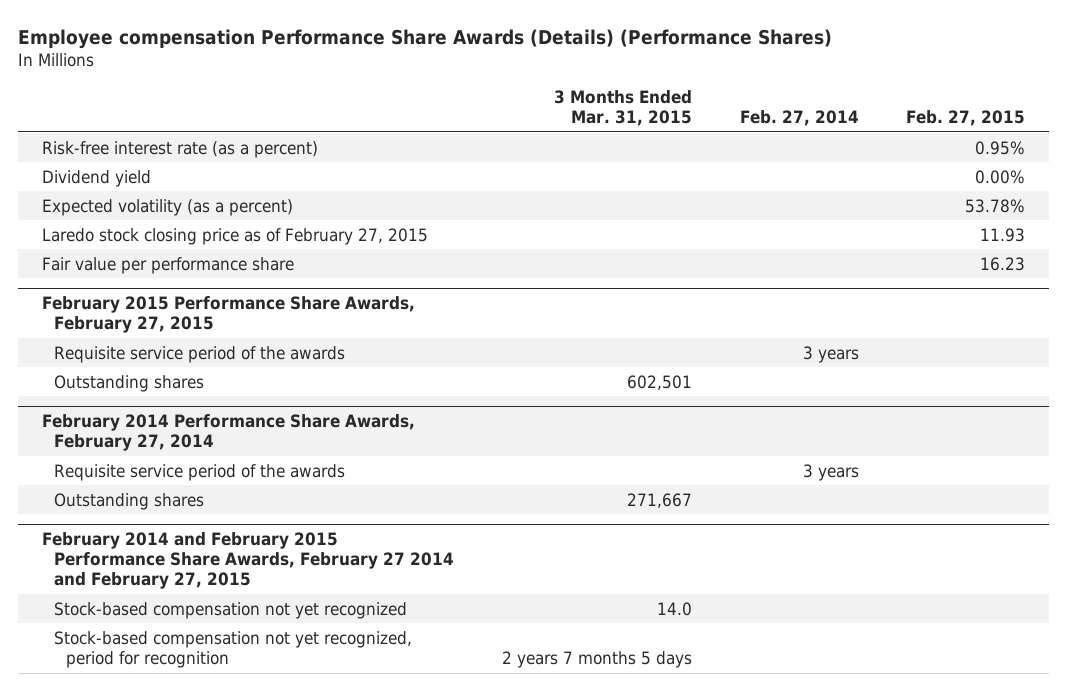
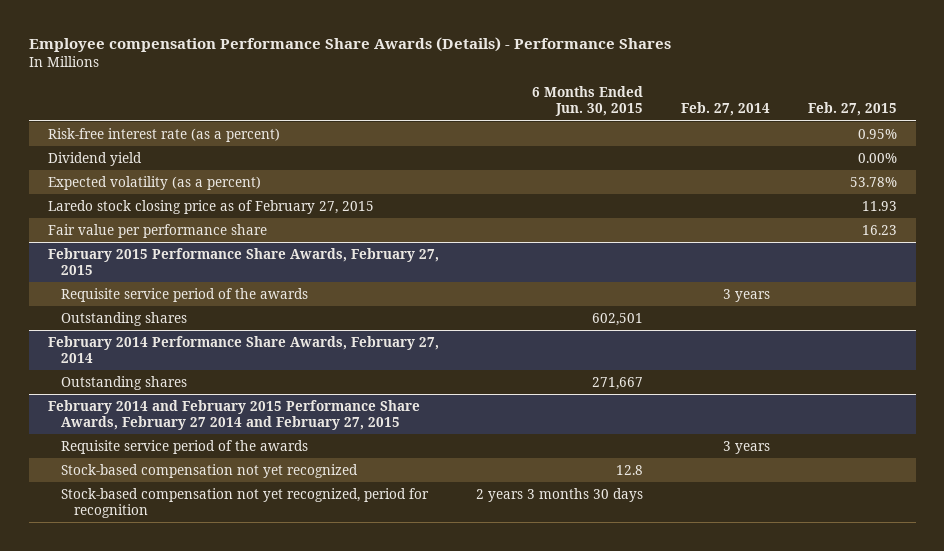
- Employee compensation Performance Share Awards (Details) (Performance Shares)
+ Employee compensation Performance Share Awards (Details) - Performance Shares
- | 3 Months Ended Mar. 31, 2015 | Feb. 27, 2014 | Feb. 27, 2015
+ | 6 Months Ended Jun. 30, 2015 | Feb. 27, 2014 | Feb. 27, 2015
@ February 2014 Performance Share Awards, February 27, 2014
- Requisite service period of the awards | | 3 years |
@ February 2014 and February 2015 Performance Share Awards, February 27 2014 and February 27, 2015
+ Requisite service period of the awards | | 3 years |

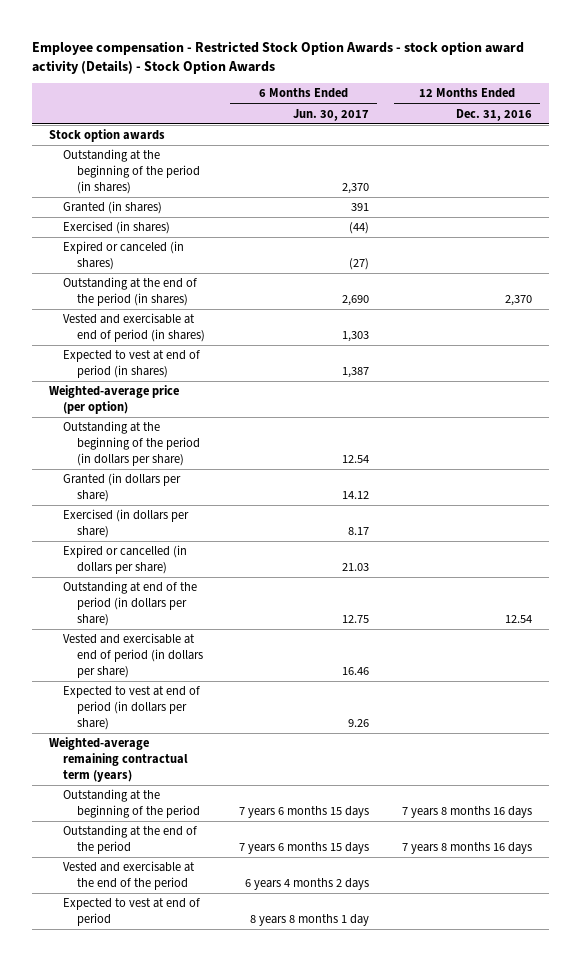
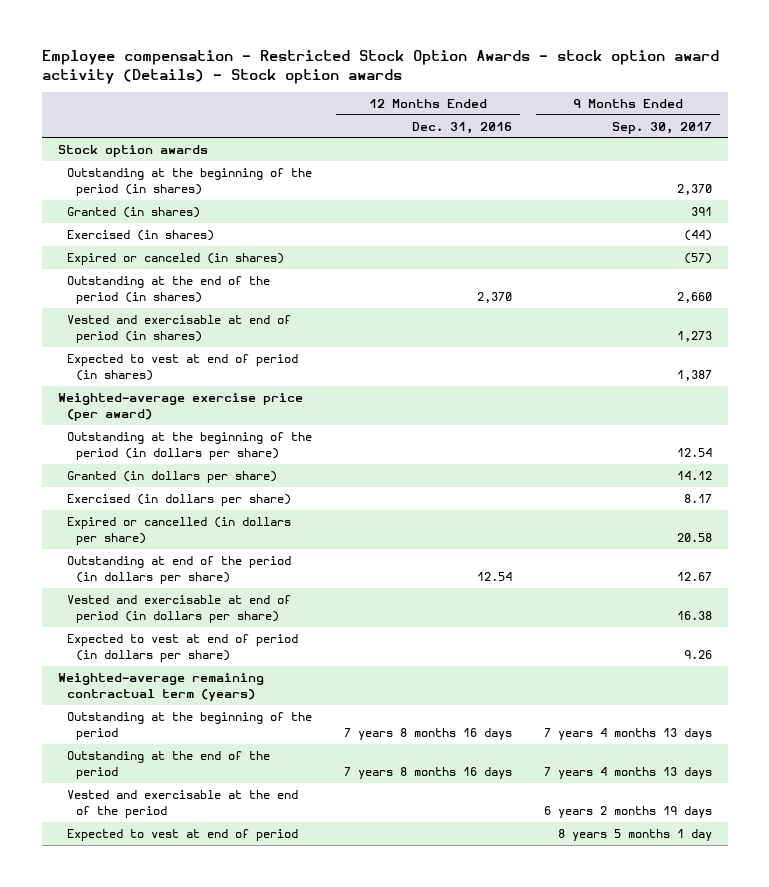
- Employee compensation - Restricted Stock Option Awards - stock option award activity (Details) - Stock Option Awards
+ Employee compensation - Restricted Stock Option Awards - stock option award activity (Details) - Stock option awards
- | 6 Months Ended Jun. 30, 2017 | 12 Months Ended Dec. 31, 2016
+ | 12 Months Ended Dec. 31, 2016 | 9 Months Ended Sep. 30, 2017
- Weighted-average price (per option)
+ Weighted-average exercise price (per award)

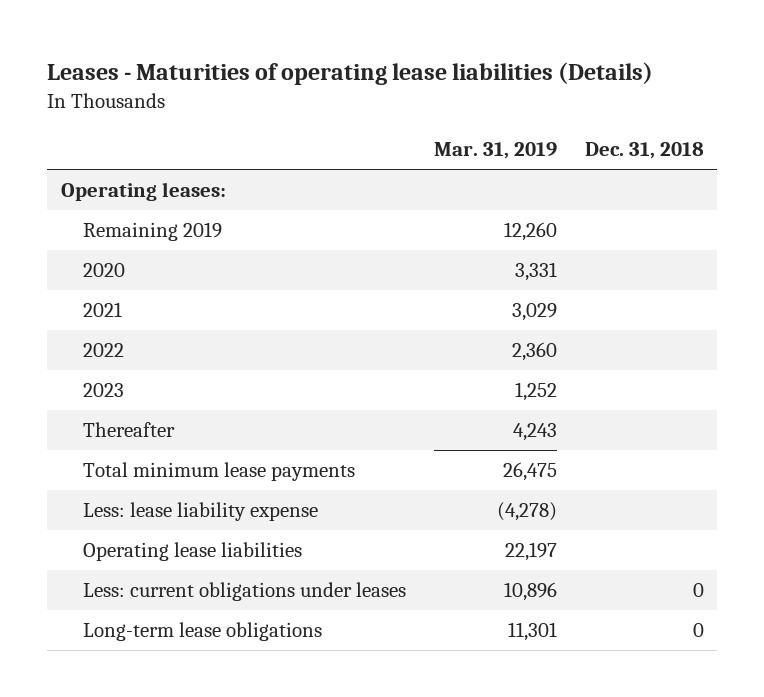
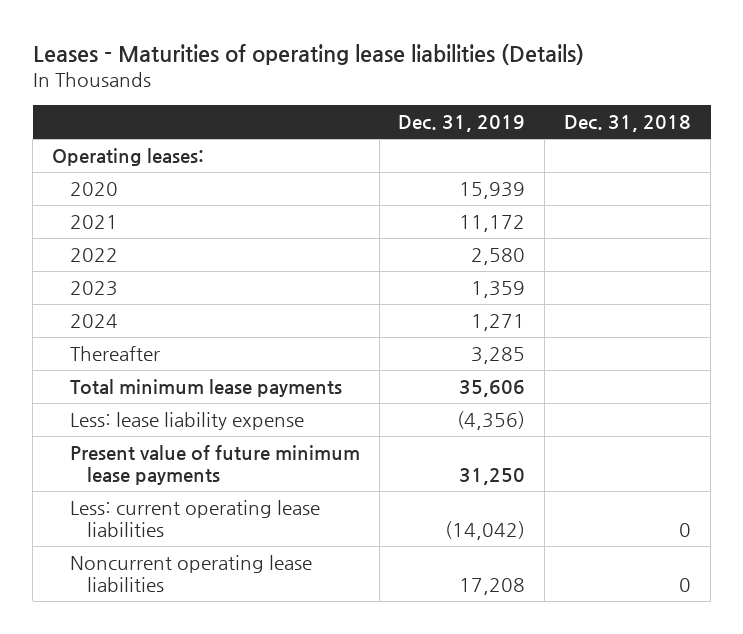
- | Mar. 31, 2019 | Dec. 31, 2018
+ | Dec. 31, 2019 | Dec. 31, 2018
- Remaining 2019 | 12,260 |
+ 2024 | 1,271 |
- Operating lease liabilities | 22,197 |
- Less: current obligations under leases | 10,896 | 0
- Long-term lease obligations | 11,301 | 0
+ Present value of future minimum lease payments | 31,250 |
+ Less: current operating lease liabilities | (14,042) | 0
+ Noncurrent operating lease liabilities | 17,208 | 0

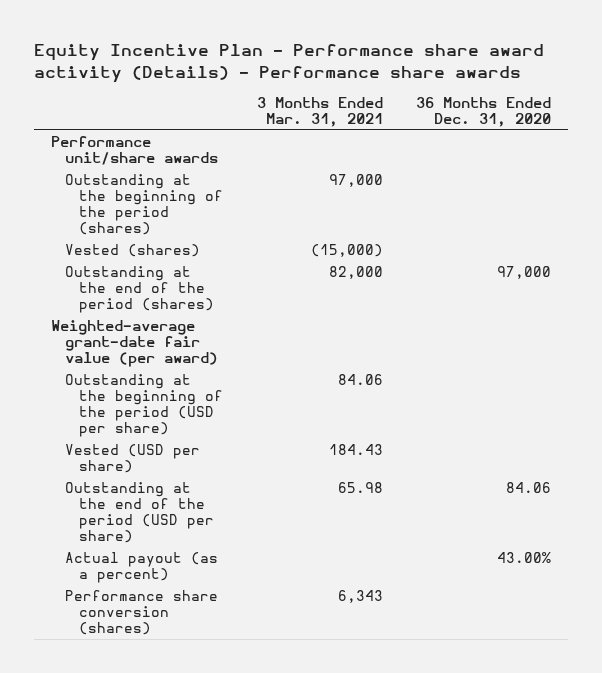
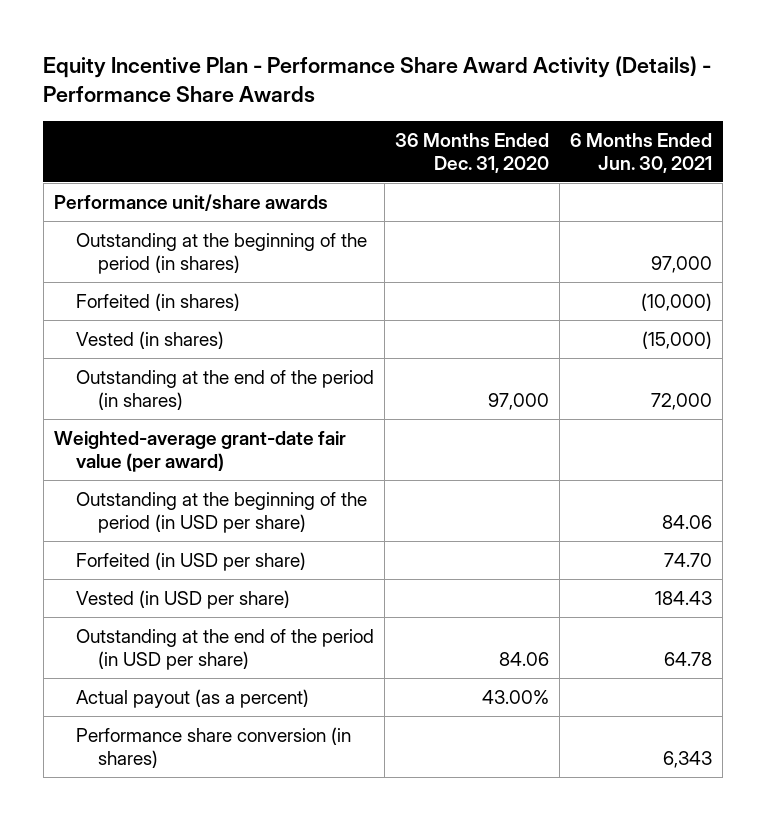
- Equity Incentive Plan - Performance share award activity (Details) - Performance share awards
+ Equity Incentive Plan - Performance Share Award Activity (Details) - Performance Share Awards
- | 3 Months Ended Mar. 31, 2021 | 36 Months Ended Dec. 31, 2020
+ | 36 Months Ended Dec. 31, 2020 | 6 Months Ended Jun. 30, 2021
- Outstanding at the beginning of the period (shares) | 97,000 |
- Vested (shares) | (15,000) |
- Outstanding at the end of the period (shares) | 82,000 | 97,000
+ Outstanding at the beginning of the period (in shares) | | 97,000
+ Forfeited (in shares) | | (10,000)
+ Vested (in shares) | | (15,000)
+ Outstanding at the end of the period (in shares) | 97,000 | 72,000
- Outstanding at the beginning of the period (USD per share) | 84.06 |
- Vested (USD per share) | 184.43 |
- Outstanding at the end of the period (USD per share) | 65.98 | 84.06
+ Outstanding at the beginning of the period (in USD per share) | | 84.06
+ Forfeited (in USD per share) | | 74.70
+ Vested (in USD per share) | | 184.43
+ Outstanding at the end of the period (in USD per share) | 84.06 | 64.78
- Performance share conversion (shares) | 6,343 |
+ Performance share conversion (in shares) | | 6,343

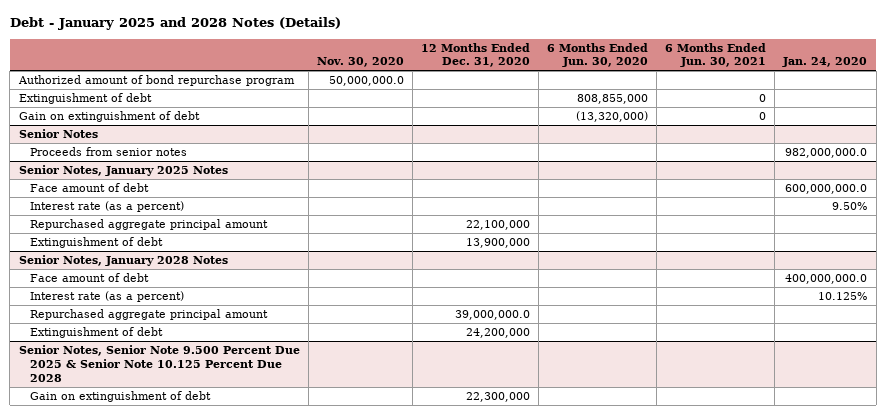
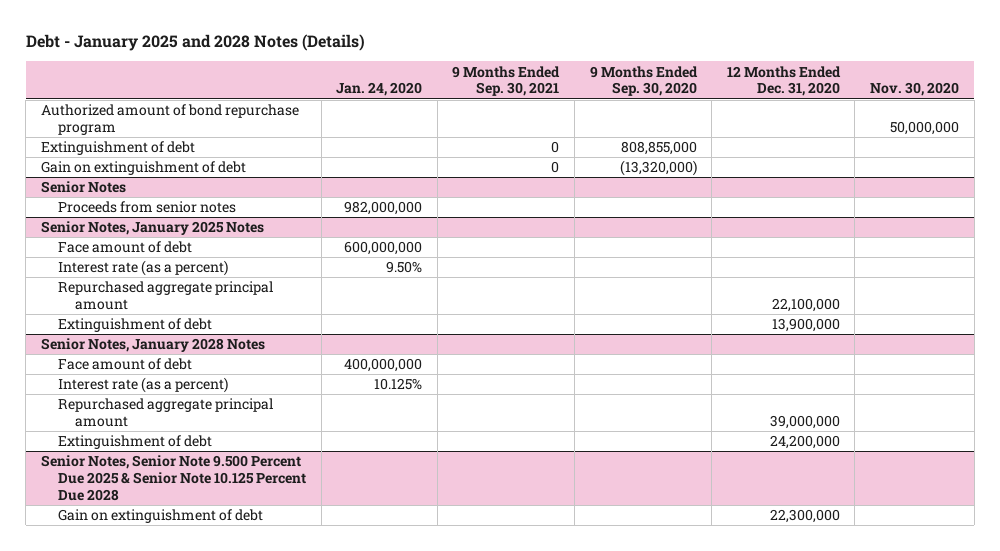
- | Nov. 30, 2020 | 12 Months Ended Dec. 31, 2020 | 6 Months Ended Jun. 30, 2020 | 6 Months Ended Jun. 30, 2021 | Jan. 24, 2020
+ | Jan. 24, 2020 | 9 Months Ended Sep. 30, 2021 | 9 Months Ended Sep. 30, 2020 | 12 Months Ended Dec. 31, 2020 | Nov. 30, 2020
- Authorized amount of bond repurchase program | 50,000,000.0 | | | |
+ Authorized amount of bond repurchase program | | | | | 50,000,000
@ Senior Notes
- Proceeds from senior notes | | | | | 982,000,000.0
+ Proceeds from senior notes | 982,000,000 | | | |
@ Senior Notes, January 2025 Notes
- Face amount of debt | | | | | 600,000,000.0
+ Face amount of debt | 600,000,000 | | | |
@ Senior Notes, January 2028 Notes
- Face amount of debt | | | | | 400,000,000.0
+ Face amount of debt | 400,000,000 | | | |
- Repurchased aggregate principal amount | | 39,000,000.0 | | |
+ Repurchased aggregate principal amount | | | | 39,000,000 |

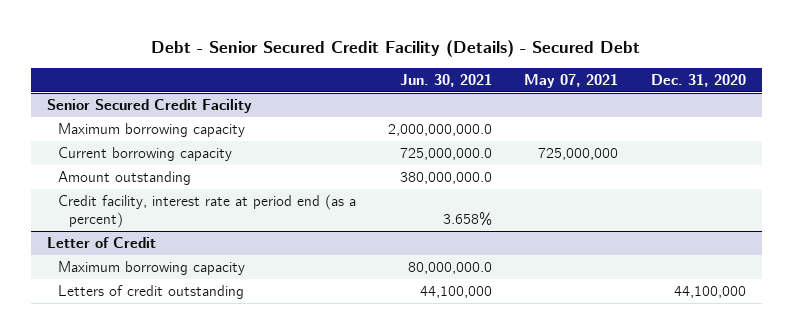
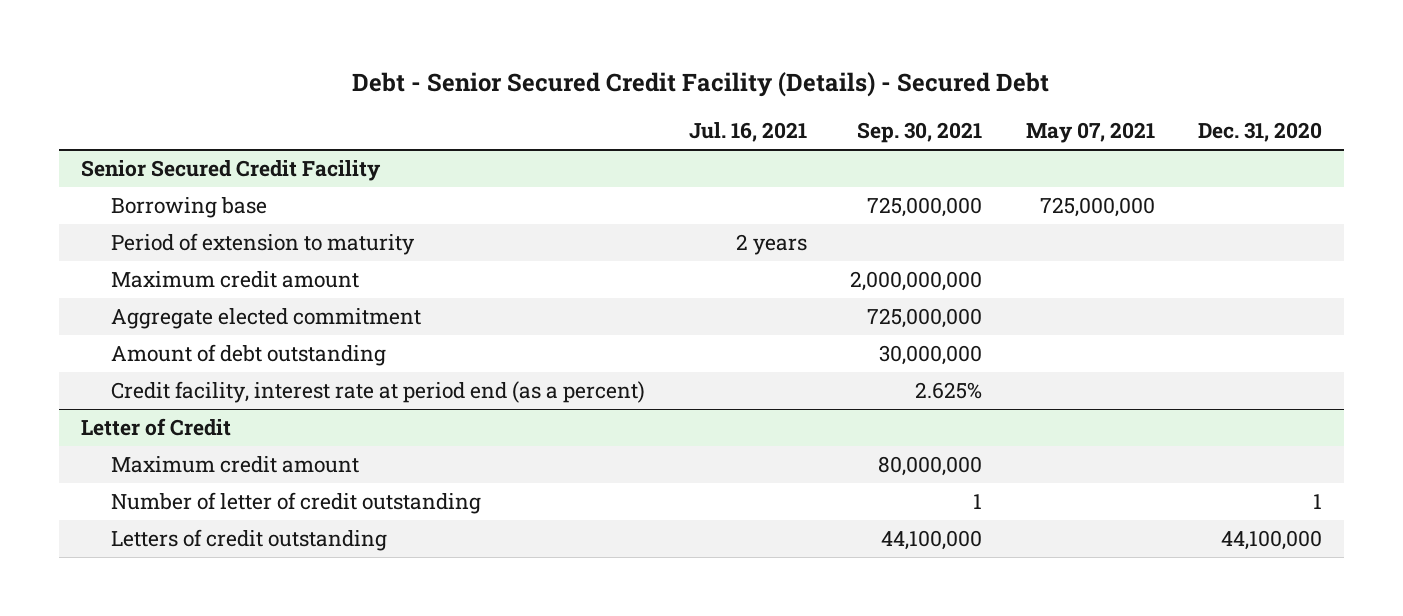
- | Jun. 30, 2021 | May 07, 2021 | Dec. 31, 2020
+ | Jul. 16, 2021 | Sep. 30, 2021 | May 07, 2021 | Dec. 31, 2020
@ Senior Secured Credit Facility
- Maximum borrowing capacity | 2,000,000,000.0 | |
- Current borrowing capacity | 725,000,000.0 | 725,000,000 |
- Amount outstanding | 380,000,000.0 | |
+ Borrowing base | | 725,000,000 | 725,000,000 |
+ Period of extension to maturity | 2 years | | |
+ Maximum credit amount | | 2,000,000,000 | |
+ Aggregate elected commitment | | 725,000,000 | |
+ Amount of debt outstanding | | 30,000,000 | |
@ Letter of Credit
- Maximum borrowing capacity | 80,000,000.0 | |
+ Maximum credit amount | | 80,000,000 | |
+ Number of letter of credit outstanding | | 1 | | 1

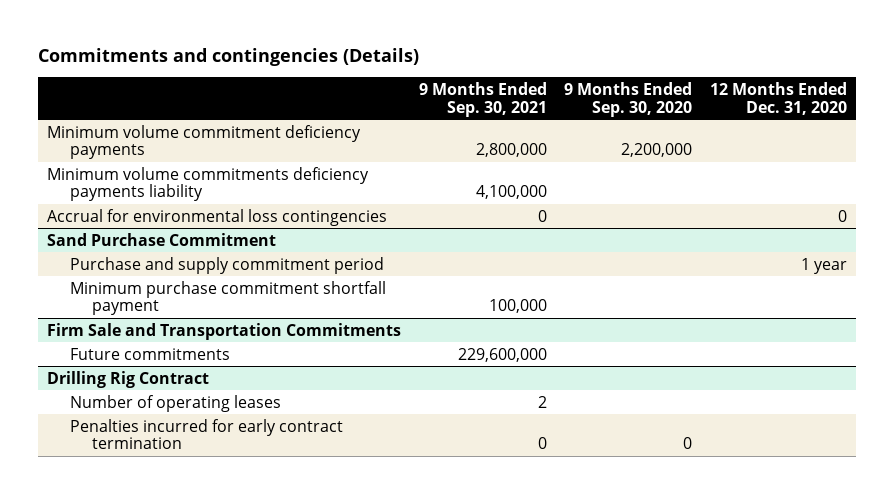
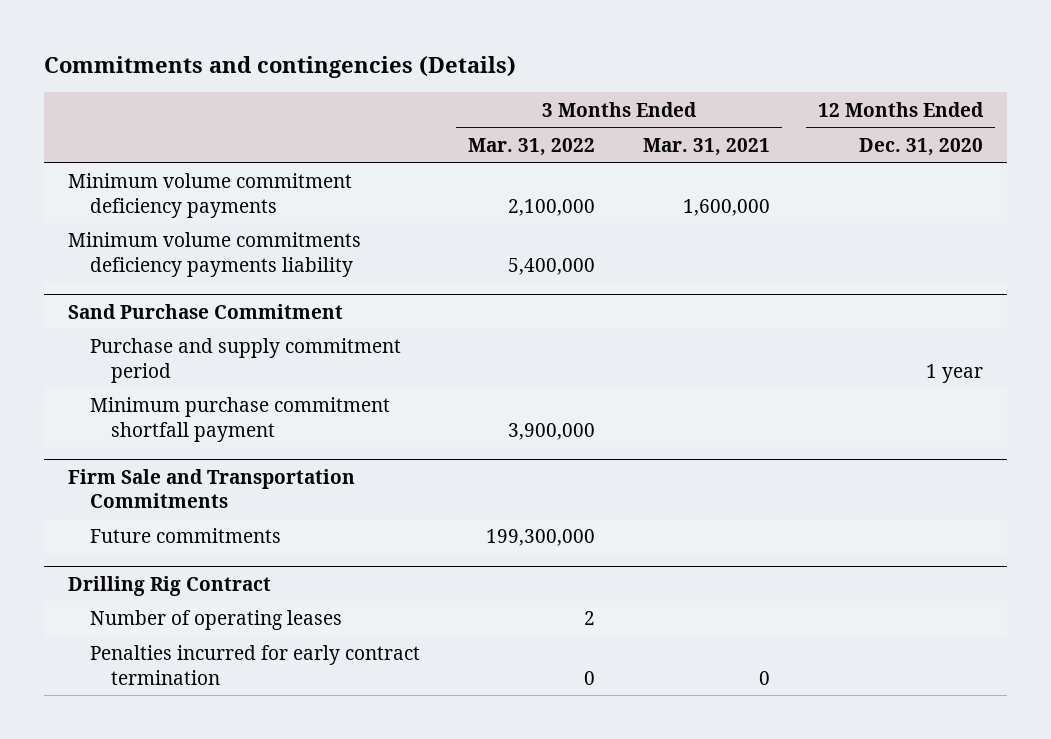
- | 9 Months Ended Sep. 30, 2021 | 9 Months Ended Sep. 30, 2020 | 12 Months Ended Dec. 31, 2020
+ | 3 Months Ended Mar. 31, 2022 | 3 Months Ended Mar. 31, 2021 | 12 Months Ended Dec. 31, 2020
- Accrual for environmental loss contingencies | 0 | | 0

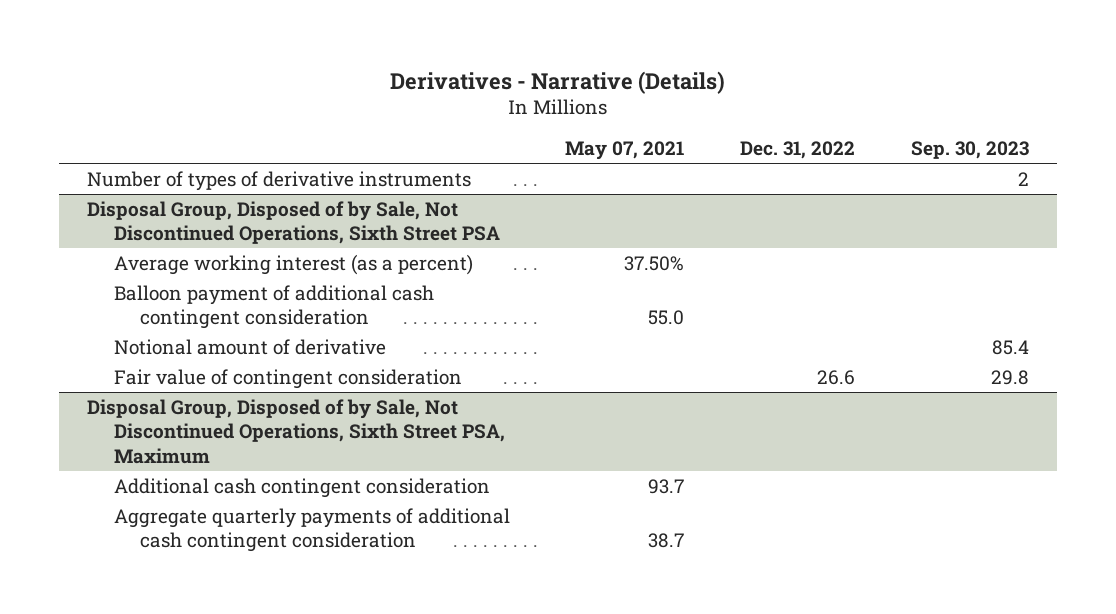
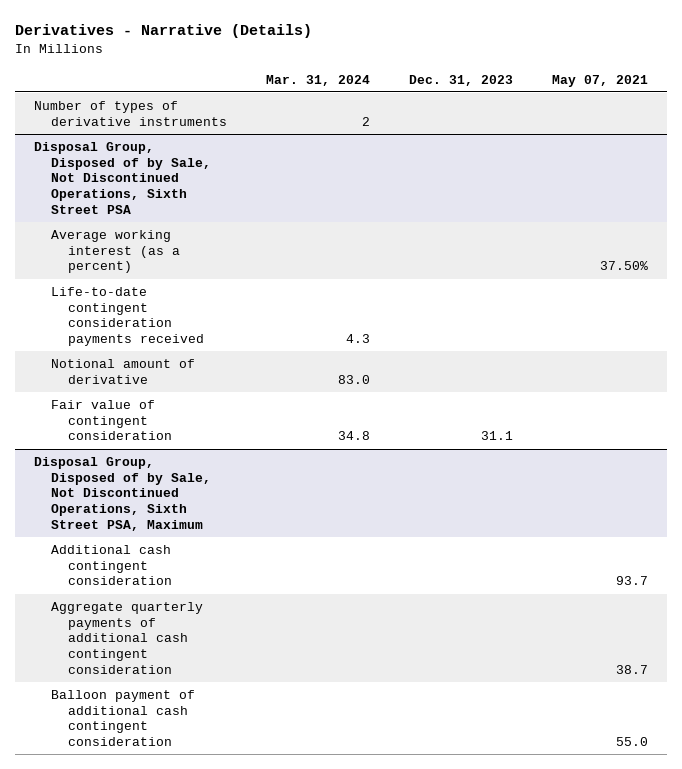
- | May 07, 2021 | Dec. 31, 2022 | Sep. 30, 2023
+ | Mar. 31, 2024 | Dec. 31, 2023 | May 07, 2021
@ Disposal Group, Disposed of by Sale, Not Discontinued Operations, Sixth Street PSA
- Balloon payment of additional cash contingent consideration | 55.0 | |
+ Life-to-date contingent consideration payments received | 4.3 | |
@ Disposal Group, Disposed of by Sale, Not Discontinued Operations, Sixth Street PSA, Maximum
+ Balloon payment of additional cash contingent consideration | | | 55.0

